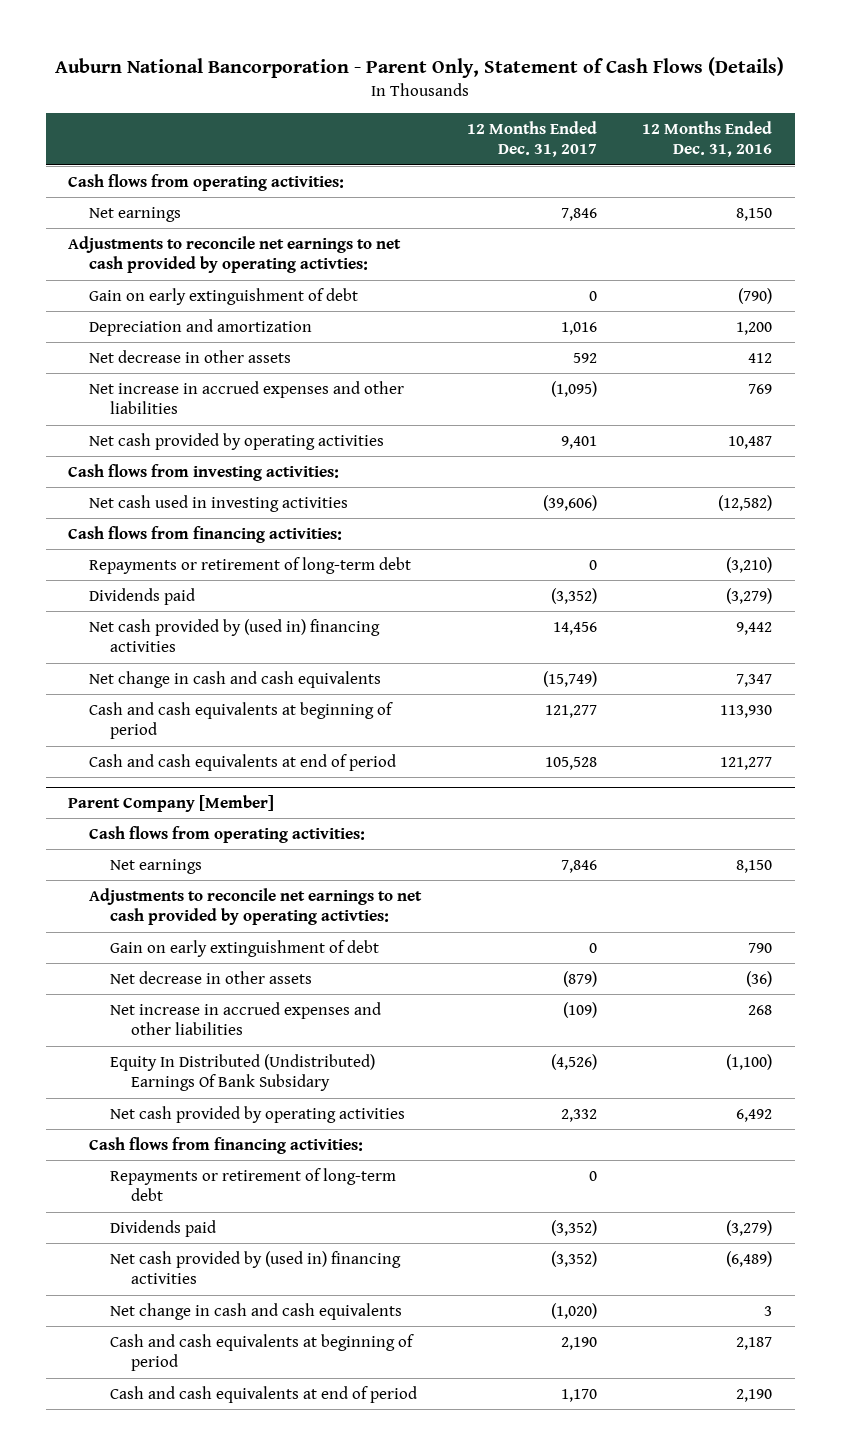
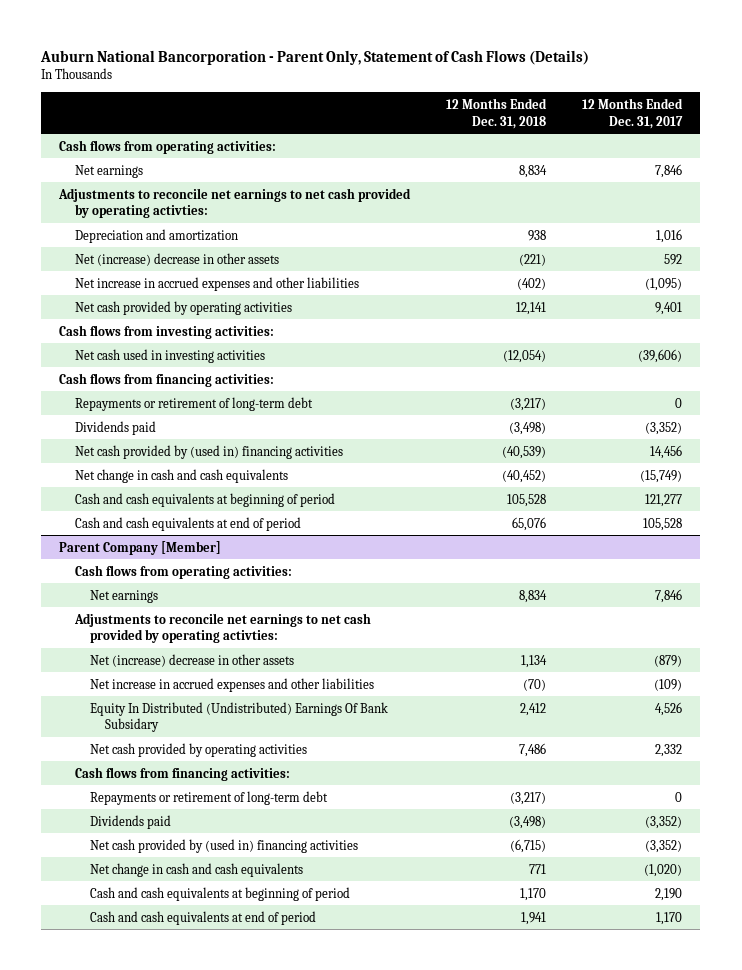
- | 12 Months Ended Dec. 31, 2017 | 12 Months Ended Dec. 31, 2016
+ | 12 Months Ended Dec. 31, 2018 | 12 Months Ended Dec. 31, 2017
- Gain on early extinguishment of debt | 0 | (790)
- Net decrease in other assets | 592 | 412
+ Net (increase) decrease in other assets | (221) | 592
@ Parent Company [Member]
- Gain on early extinguishment of debt | 0 | 790
- Net decrease in other assets | (879) | (36)
+ Net (increase) decrease in other assets | 1,134 | (879)
- Equity In Distributed (Undistributed) Earnings Of Bank Subsidary | (4,526) | (1,100)
+ Equity In Distributed (Undistributed) Earnings Of Bank Subsidary | 2,412 | 4,526

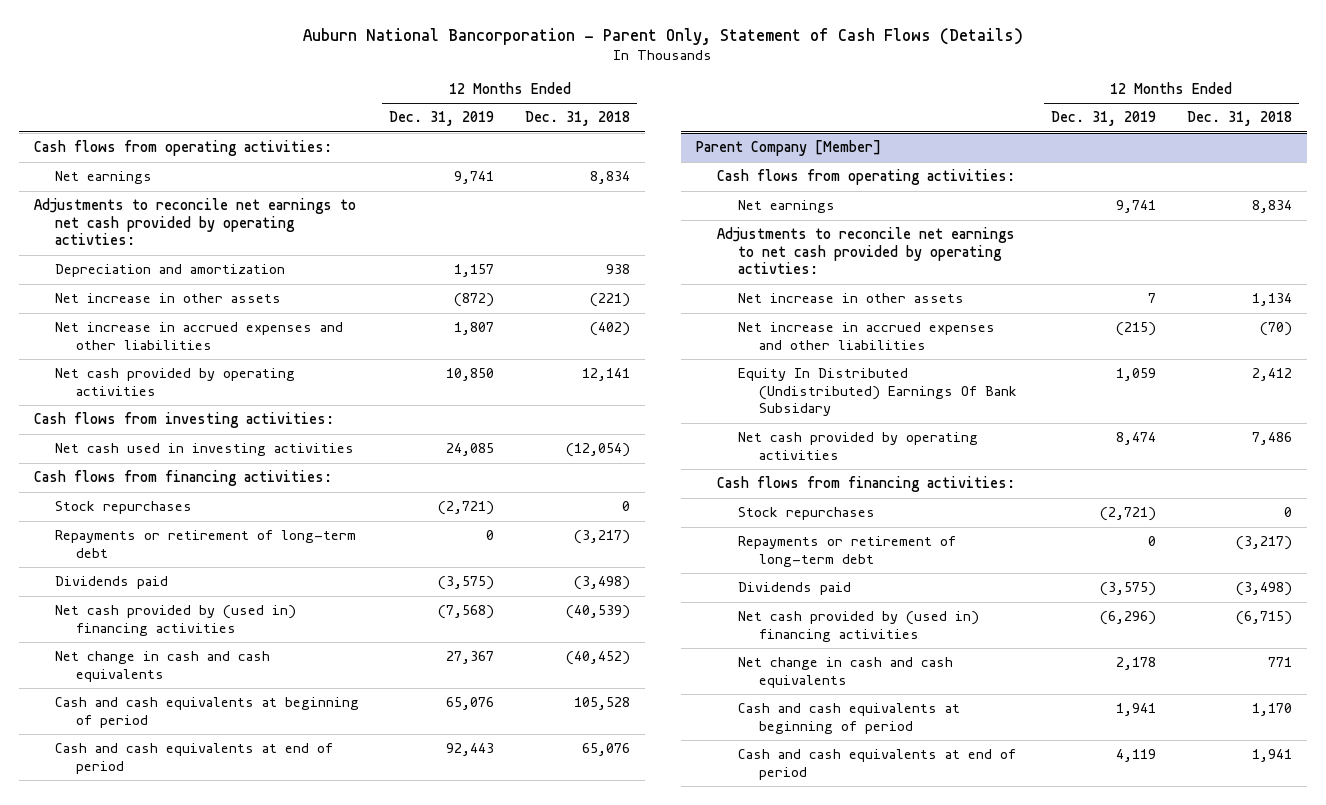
- | 12 Months Ended Dec. 31, 2018 | 12 Months Ended Dec. 31, 2017
+ | 12 Months Ended Dec. 31, 2019 | 12 Months Ended Dec. 31, 2018
- Net (increase) decrease in other assets | (221) | 592
+ Net increase in other assets | (872) | (221)
+ Stock repurchases | (2,721) | 0
@ Parent Company [Member]
- Net (increase) decrease in other assets | 1,134 | (879)
+ Net increase in other assets | 7 | 1,134
+ Stock repurchases | (2,721) | 0

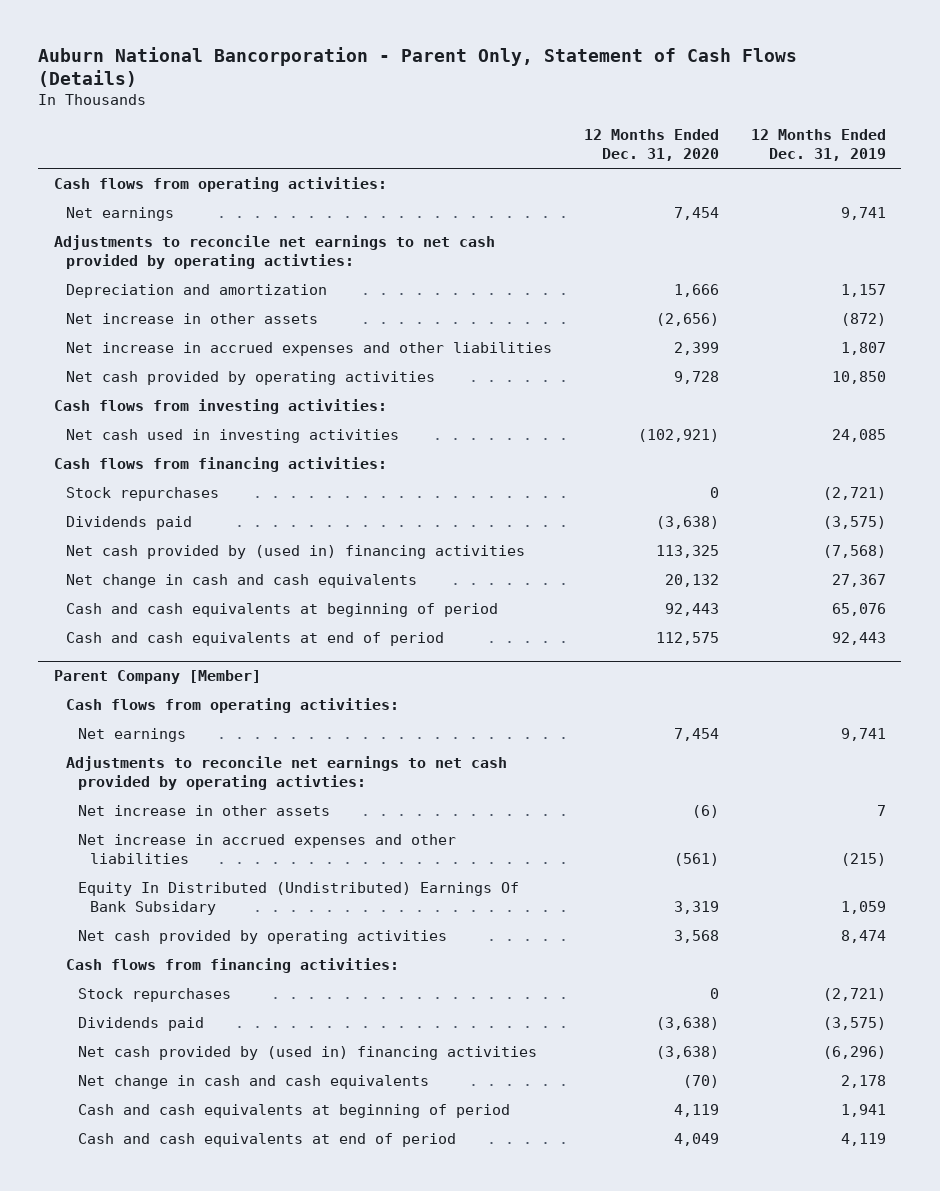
- | 12 Months Ended Dec. 31, 2019 | 12 Months Ended Dec. 31, 2018
+ | 12 Months Ended Dec. 31, 2020 | 12 Months Ended Dec. 31, 2019
- Repayments or retirement of long-term debt | 0 | (3,217)
@ Parent Company [Member]
- Repayments or retirement of long-term debt | 0 | (3,217)

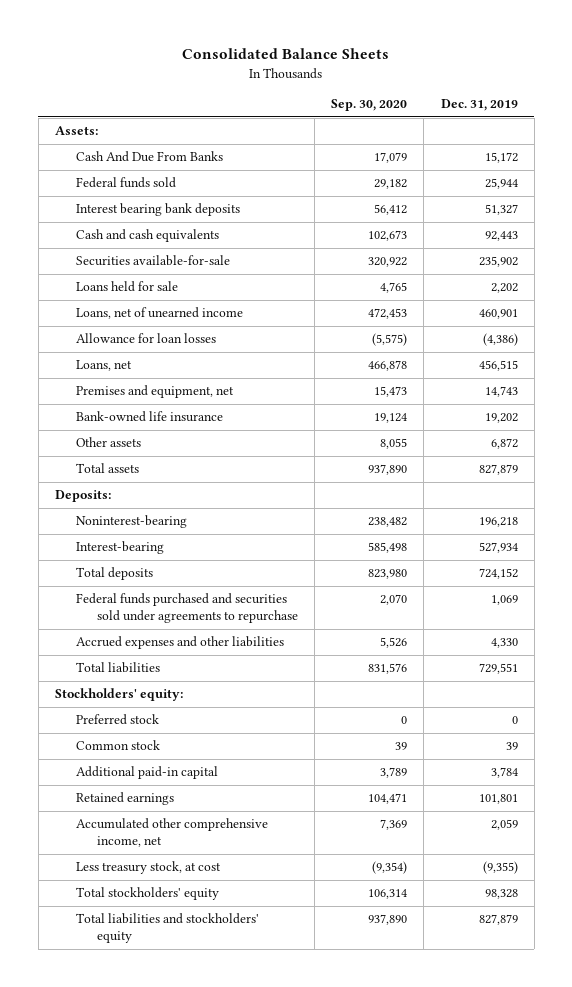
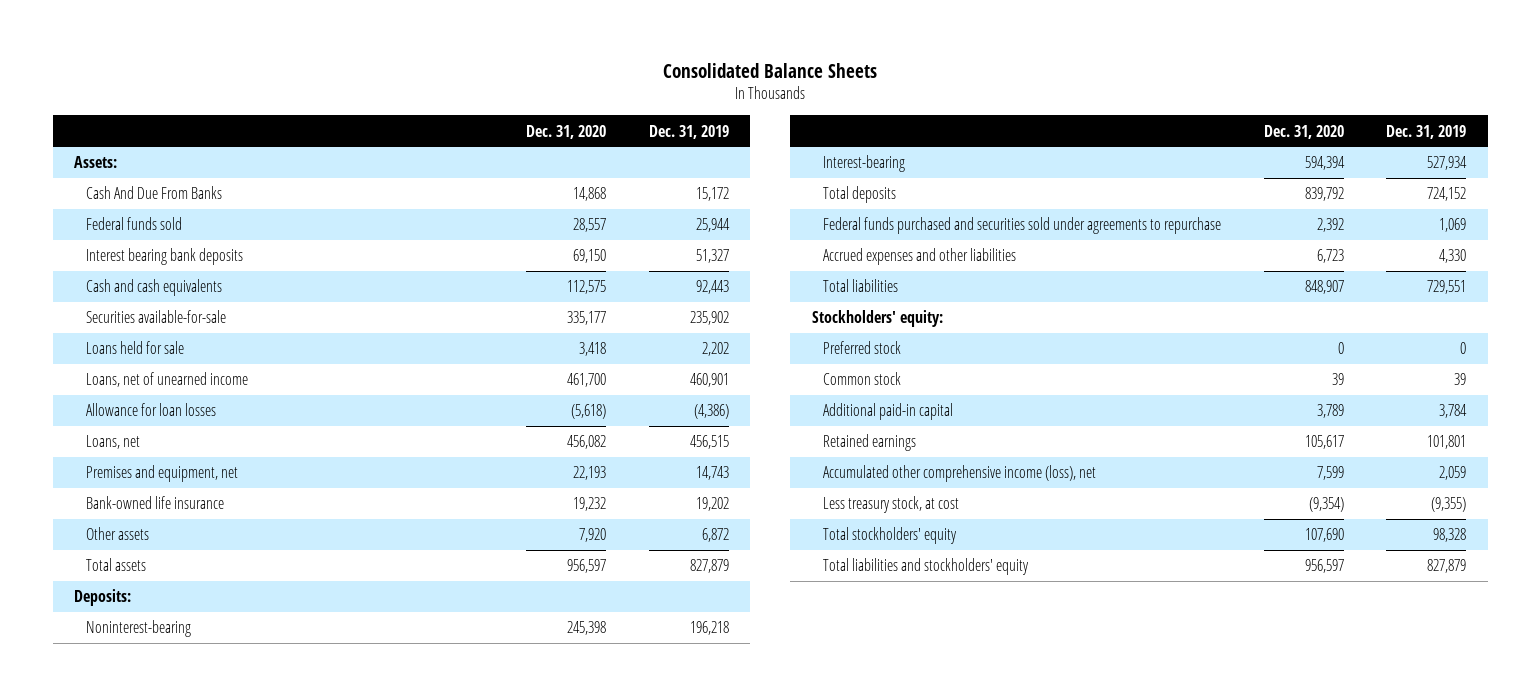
- | Sep. 30, 2020 | Dec. 31, 2019
+ | Dec. 31, 2020 | Dec. 31, 2019
- Accumulated other comprehensive income, net | 7,369 | 2,059
+ Accumulated other comprehensive income (loss), net | 7,599 | 2,059

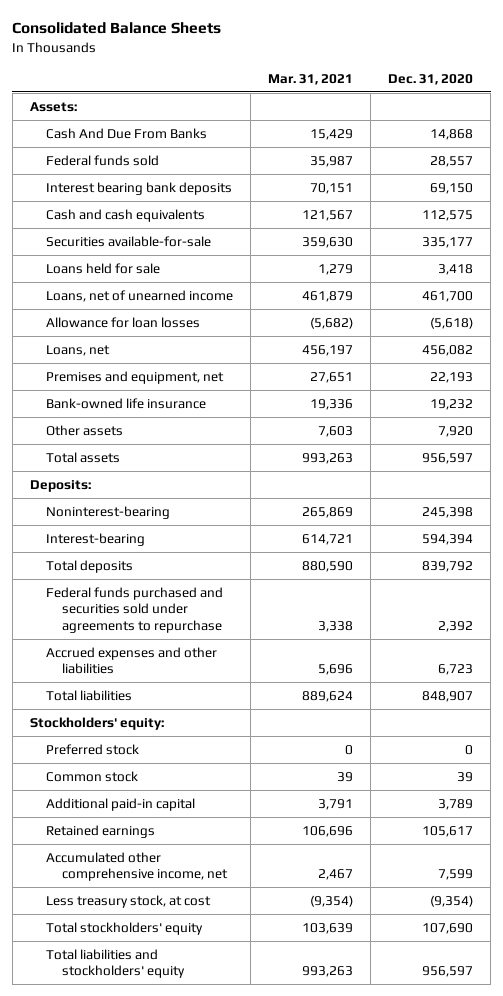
- | Dec. 31, 2020 | Dec. 31, 2019
+ | Mar. 31, 2021 | Dec. 31, 2020
- Accumulated other comprehensive income (loss), net | 7,599 | 2,059
+ Accumulated other comprehensive income, net | 2,467 | 7,599

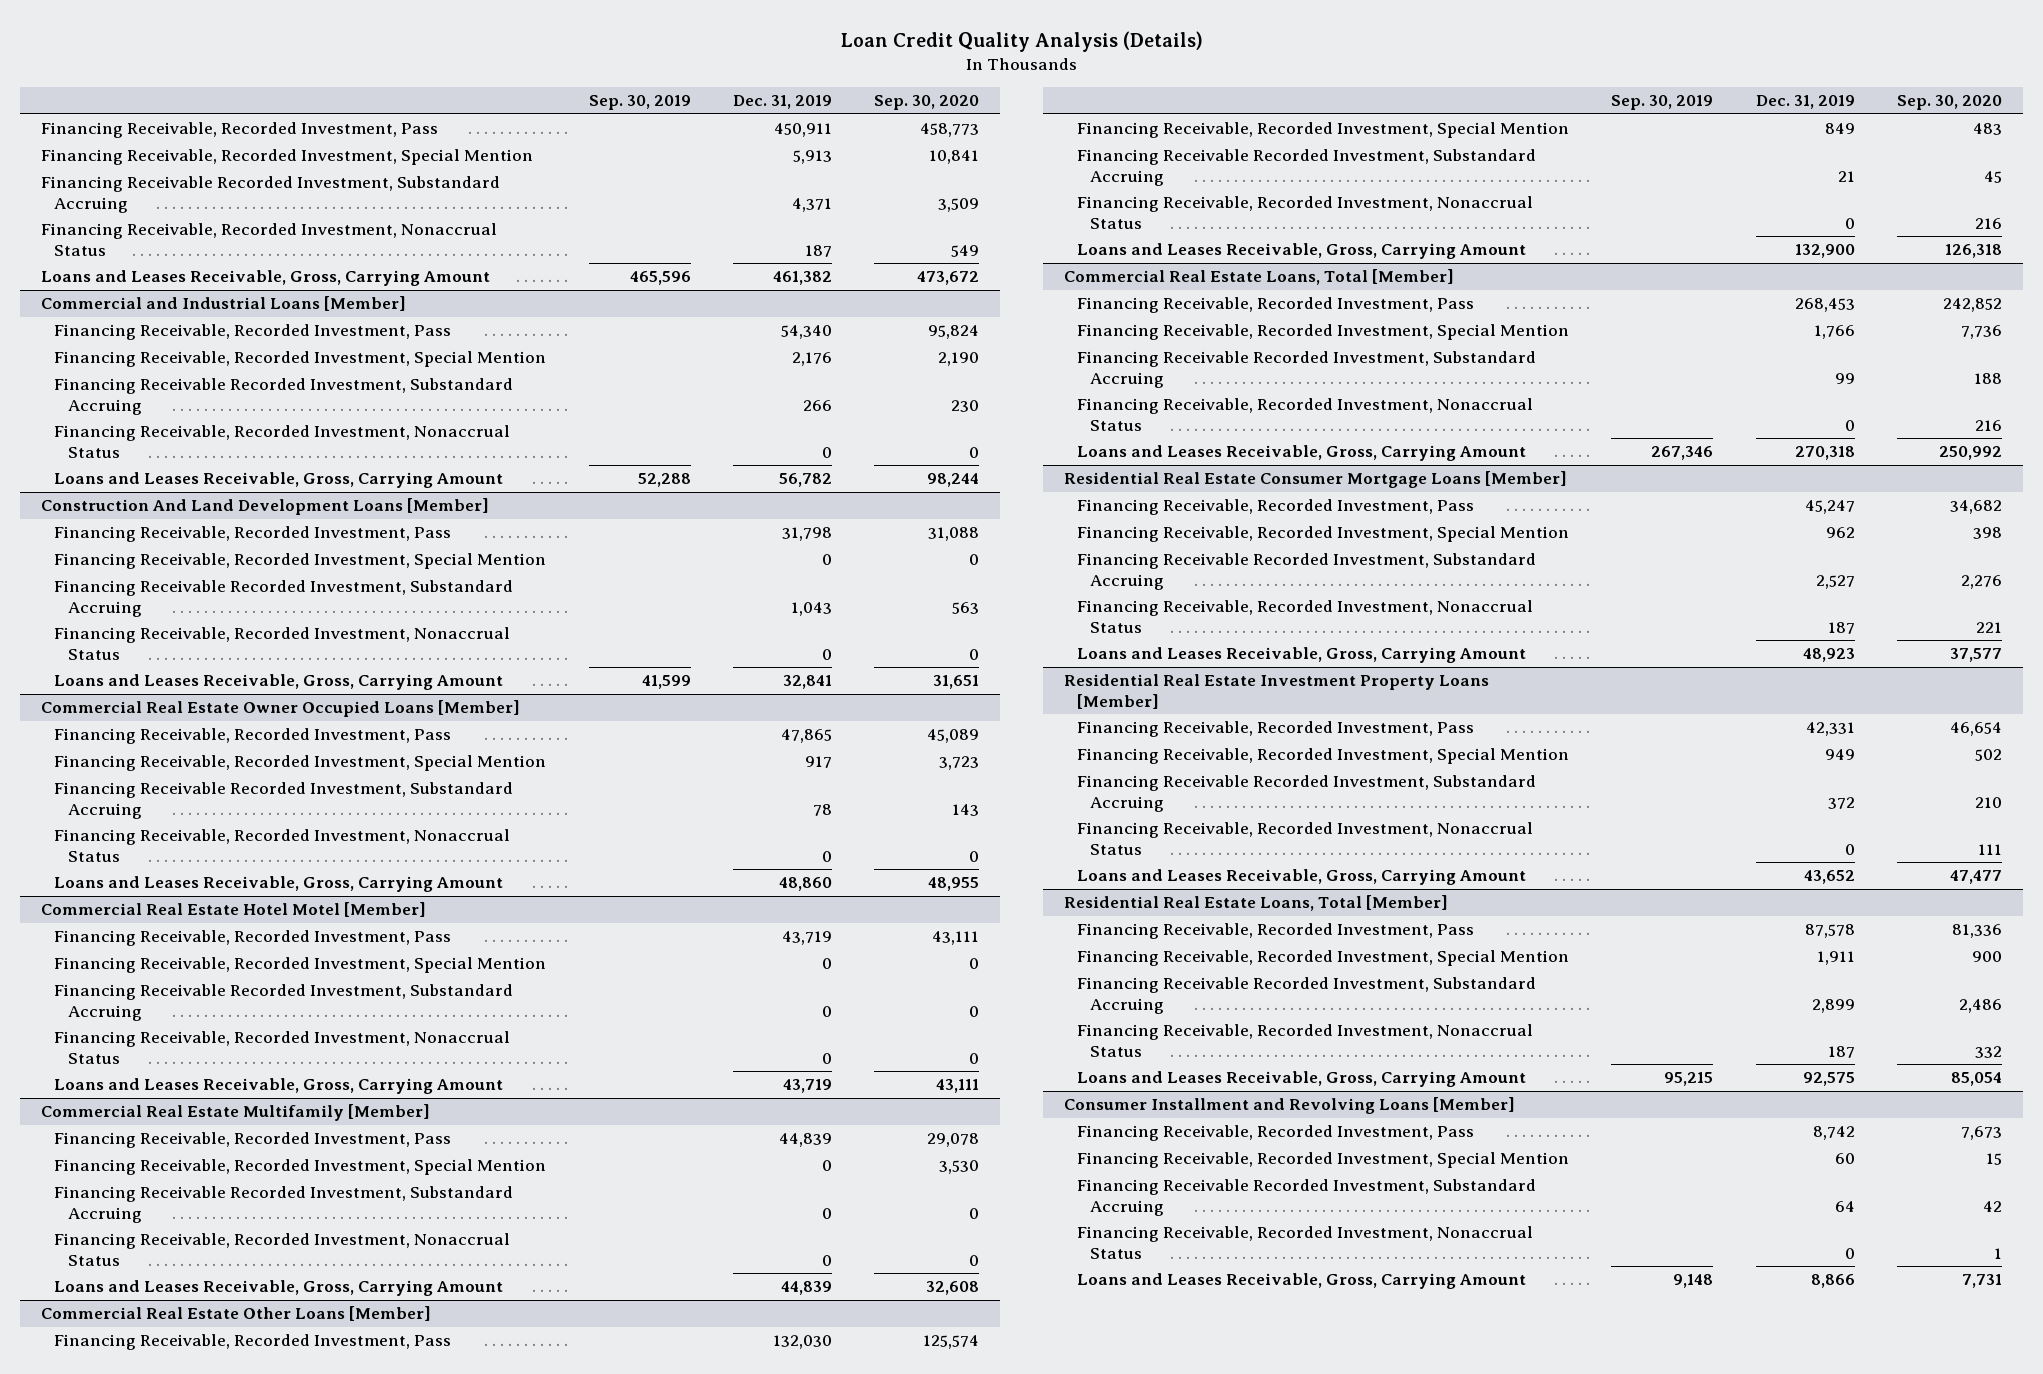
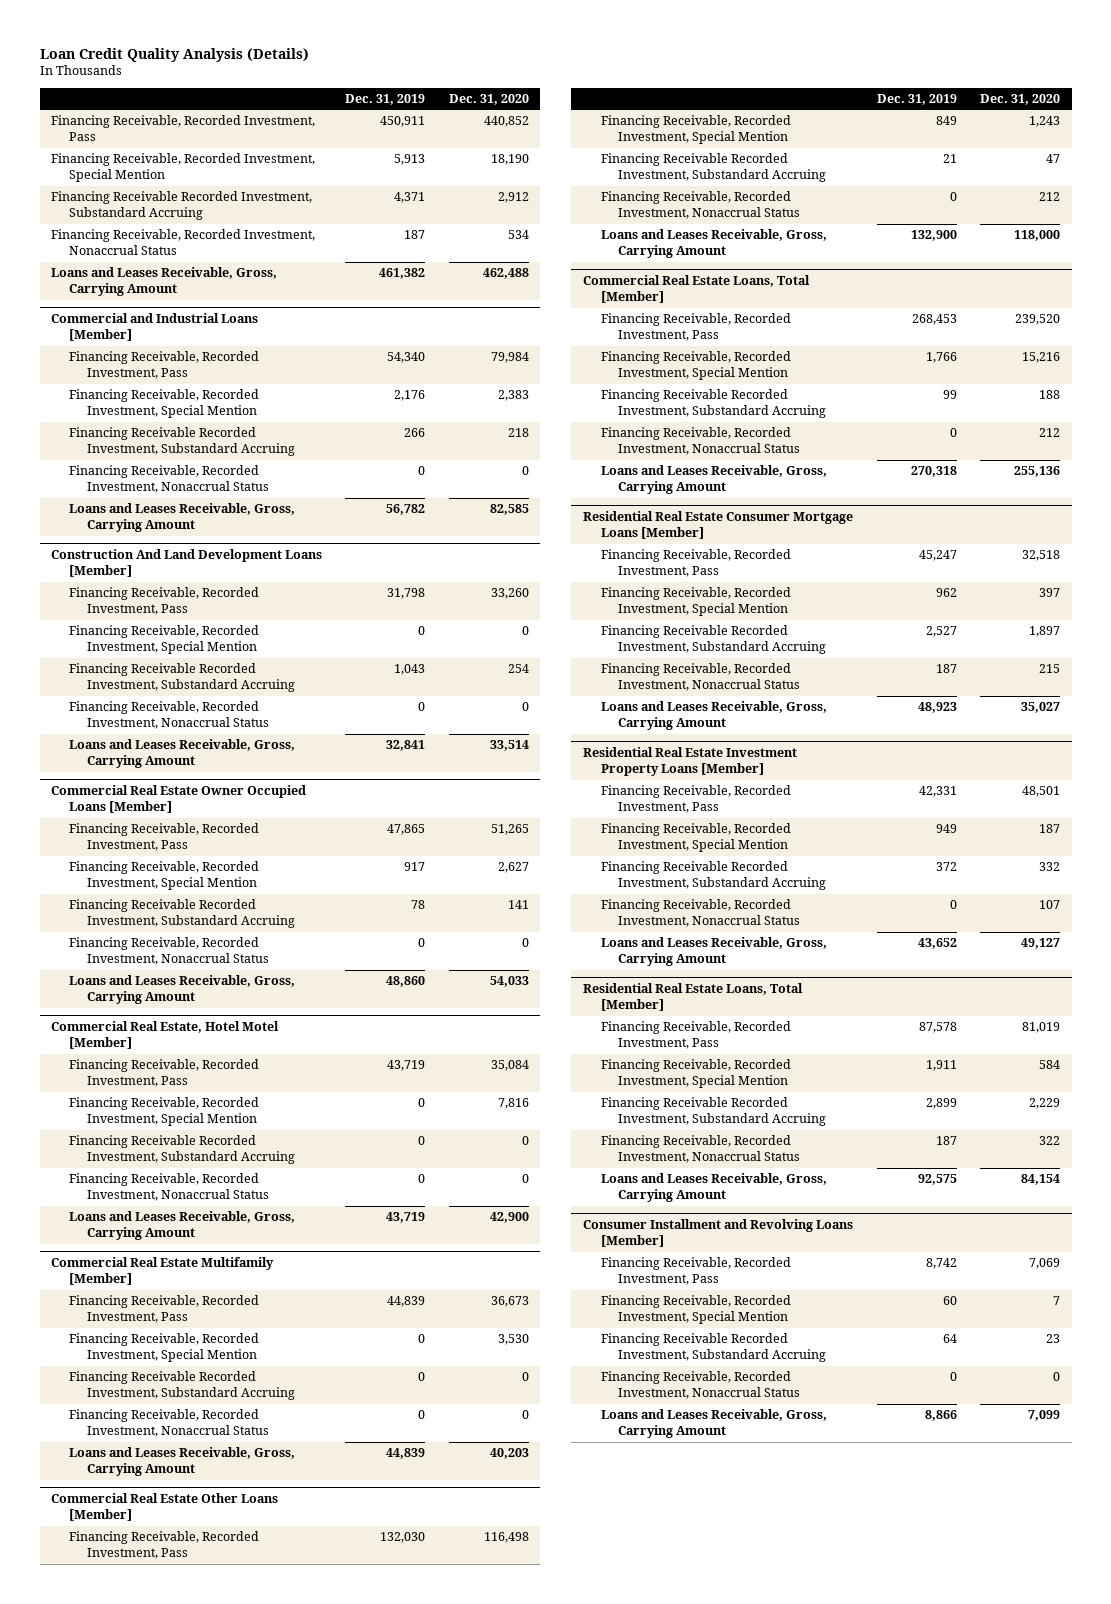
- | Sep. 30, 2019 | Dec. 31, 2019 | Sep. 30, 2020
+ | Dec. 31, 2019 | Dec. 31, 2020
- Commercial Real Estate Hotel Motel [Member]
+ Commercial Real Estate, Hotel Motel [Member]

